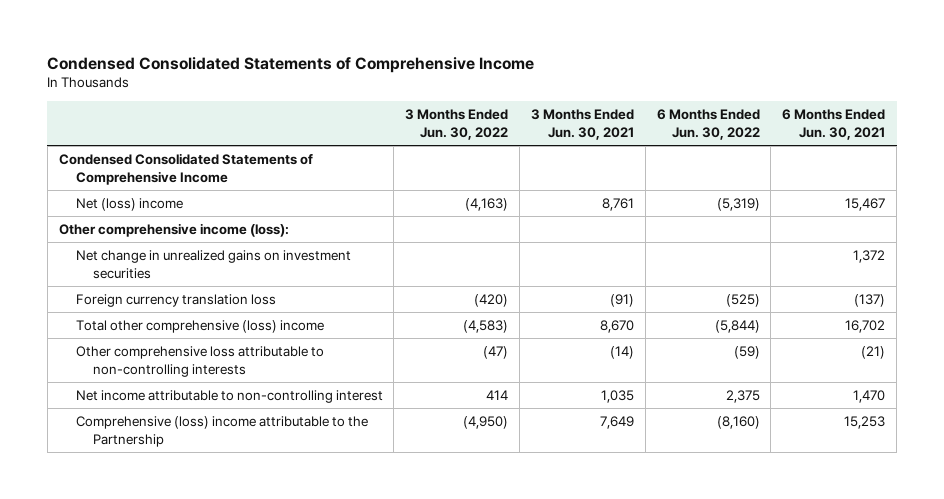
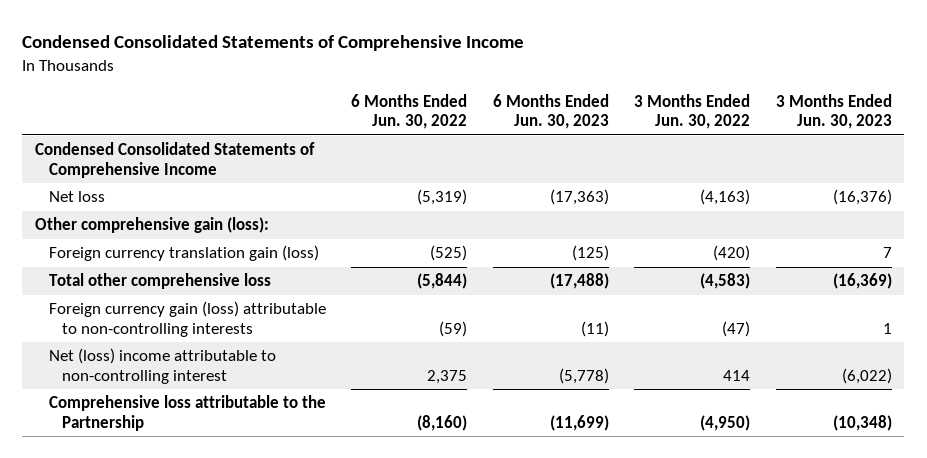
- | 3 Months Ended Jun. 30, 2022 | 3 Months Ended Jun. 30, 2021 | 6 Months Ended Jun. 30, 2022 | 6 Months Ended Jun. 30, 2021
+ | 6 Months Ended Jun. 30, 2022 | 6 Months Ended Jun. 30, 2023 | 3 Months Ended Jun. 30, 2022 | 3 Months Ended Jun. 30, 2023
- Net (loss) income | (4,163) | 8,761 | (5,319) | 15,467
- Other comprehensive income (loss):
- Net change in unrealized gains on investment securities | | | | 1,372
- Foreign currency translation loss | (420) | (91) | (525) | (137)
- Total other comprehensive (loss) income | (4,583) | 8,670 | (5,844) | 16,702
- Other comprehensive loss attributable to non-controlling interests | (47) | (14) | (59) | (21)
- Net income attributable to non-controlling interest | 414 | 1,035 | 2,375 | 1,470
- Comprehensive (loss) income attributable to the Partnership | (4,950) | 7,649 | (8,160) | 15,253
+ Net loss | (5,319) | (17,363) | (4,163) | (16,376)
+ Other comprehensive gain (loss):
+ Foreign currency translation gain (loss) | (525) | (125) | (420) | 7
+ Total other comprehensive loss | (5,844) | (17,488) | (4,583) | (16,369)
+ Foreign currency gain (loss) attributable to non-controlling interests | (59) | (11) | (47) | 1
+ Net (loss) income attributable to non-controlling interest | 2,375 | (5,778) | 414 | (6,022)
+ Comprehensive loss attributable to the Partnership | (8,160) | (11,699) | (4,950) | (10,348)

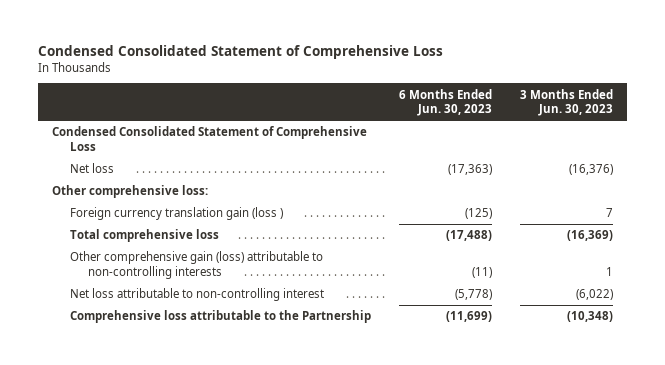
- Condensed Consolidated Statements of Comprehensive Income
+ Condensed Consolidated Statement of Comprehensive Loss
- | 6 Months Ended Jun. 30, 2022 | 6 Months Ended Jun. 30, 2023 | 3 Months Ended Jun. 30, 2022 | 3 Months Ended Jun. 30, 2023
+ | 6 Months Ended Jun. 30, 2023 | 3 Months Ended Jun. 30, 2023
- Condensed Consolidated Statements of Comprehensive Income
+ Condensed Consolidated Statement of Comprehensive Loss
- Other comprehensive gain (loss):
- Foreign currency translation gain (loss) | (525) | (125) | (420) | 7
- Total other comprehensive loss | (5,844) | (17,488) | (4,583) | (16,369)
- Foreign currency gain (loss) attributable to non-controlling interests | (59) | (11) | (47) | 1
- Net (loss) income attributable to non-controlling interest | 2,375 | (5,778) | 414 | (6,022)
+ Other comprehensive loss:
+ Foreign currency translation gain (loss ) | (125) | 7
+ Total comprehensive loss | (17,488) | (16,369)
+ Other comprehensive gain (loss) attributable to non-controlling interests | (11) | 1
+ Net loss attributable to non-controlling interest | (5,778) | (6,022)

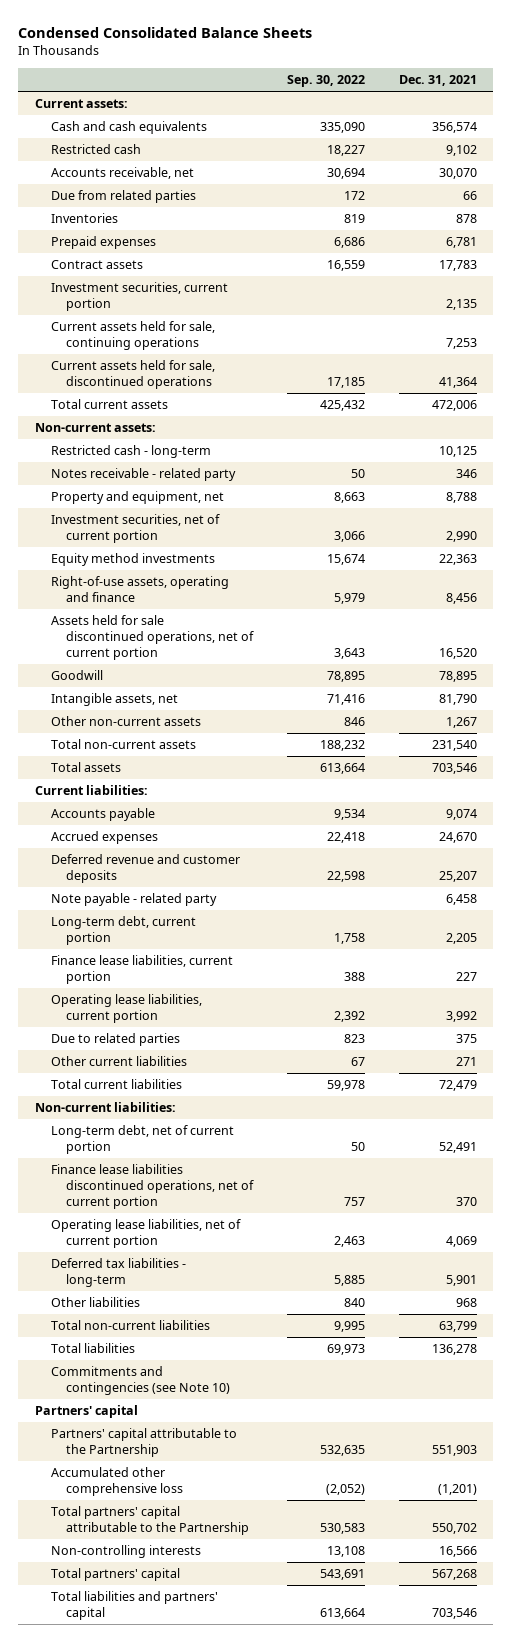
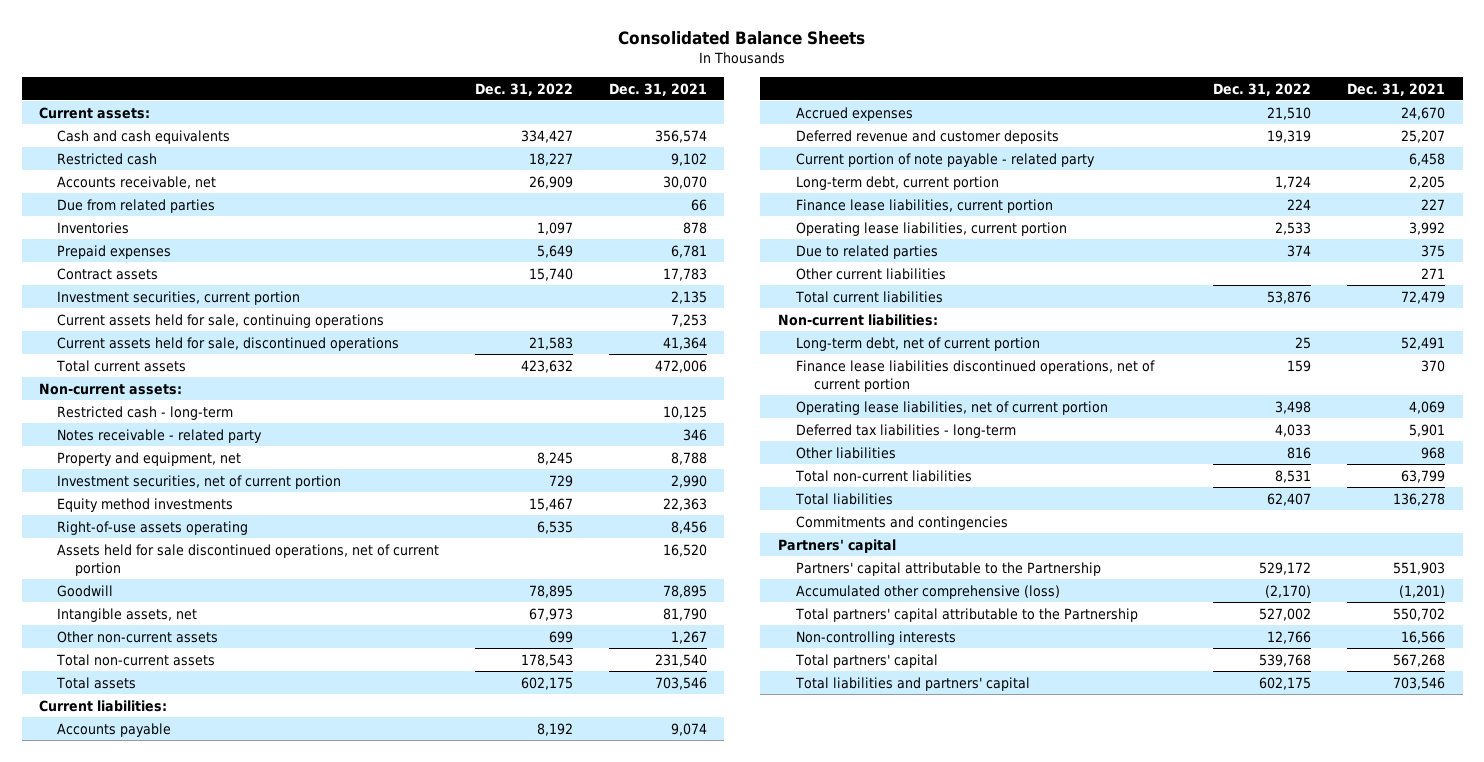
- Condensed Consolidated Balance Sheets
+ Consolidated Balance Sheets
- | Sep. 30, 2022 | Dec. 31, 2021
+ | Dec. 31, 2022 | Dec. 31, 2021
- Right-of-use assets, operating and finance | 5,979 | 8,456
+ Right-of-use assets operating | 6,535 | 8,456
- Note payable - related party | | 6,458
+ Current portion of note payable - related party | | 6,458
- Commitments and contingencies (see Note 10)
+ Commitments and contingencies
- Accumulated other comprehensive loss | (2,052) | (1,201)
+ Accumulated other comprehensive (loss) | (2,170) | (1,201)

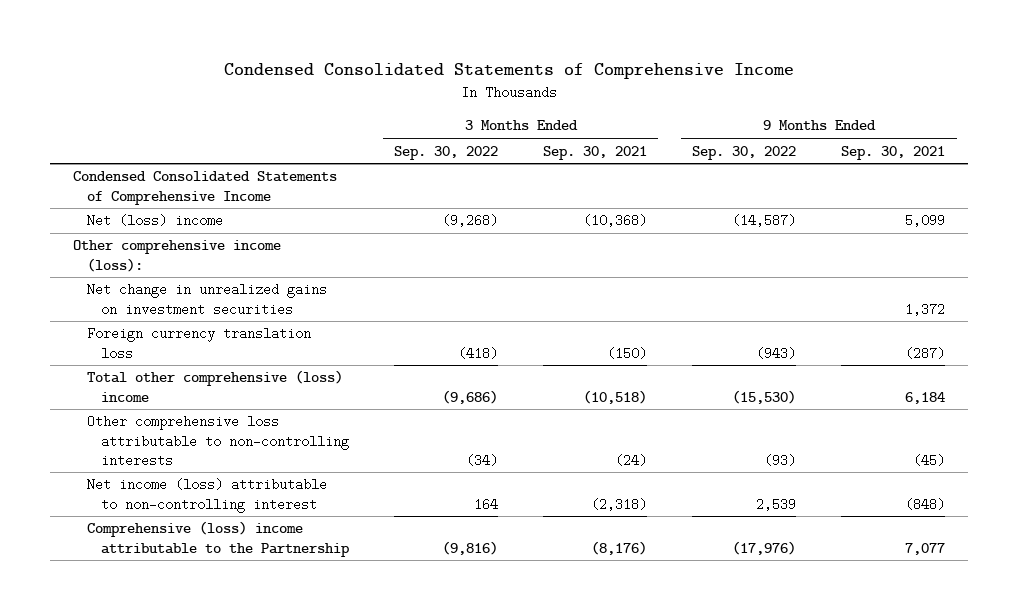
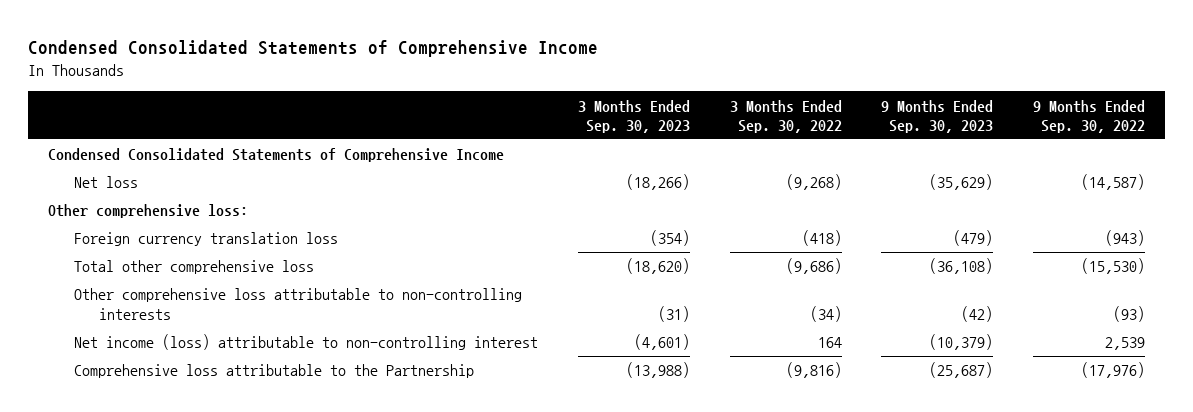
- | 3 Months Ended Sep. 30, 2022 | 3 Months Ended Sep. 30, 2021 | 9 Months Ended Sep. 30, 2022 | 9 Months Ended Sep. 30, 2021
+ | 3 Months Ended Sep. 30, 2023 | 3 Months Ended Sep. 30, 2022 | 9 Months Ended Sep. 30, 2023 | 9 Months Ended Sep. 30, 2022
- Net (loss) income | (9,268) | (10,368) | (14,587) | 5,099
- Other comprehensive income (loss):
- Net change in unrealized gains on investment securities | | | | 1,372
+ Net loss | (18,266) | (9,268) | (35,629) | (14,587)
+ Other comprehensive loss:
- Total other comprehensive (loss) income | (9,686) | (10,518) | (15,530) | 6,184
+ Total other comprehensive loss | (18,620) | (9,686) | (36,108) | (15,530)
- Comprehensive (loss) income attributable to the Partnership | (9,816) | (8,176) | (17,976) | 7,077
+ Comprehensive loss attributable to the Partnership | (13,988) | (9,816) | (25,687) | (17,976)

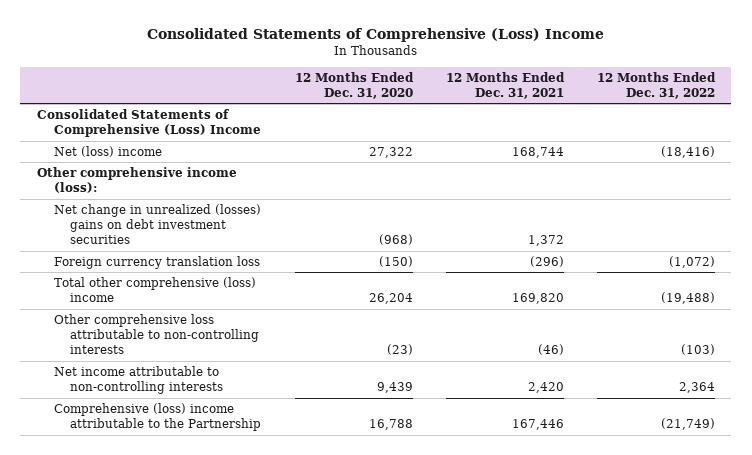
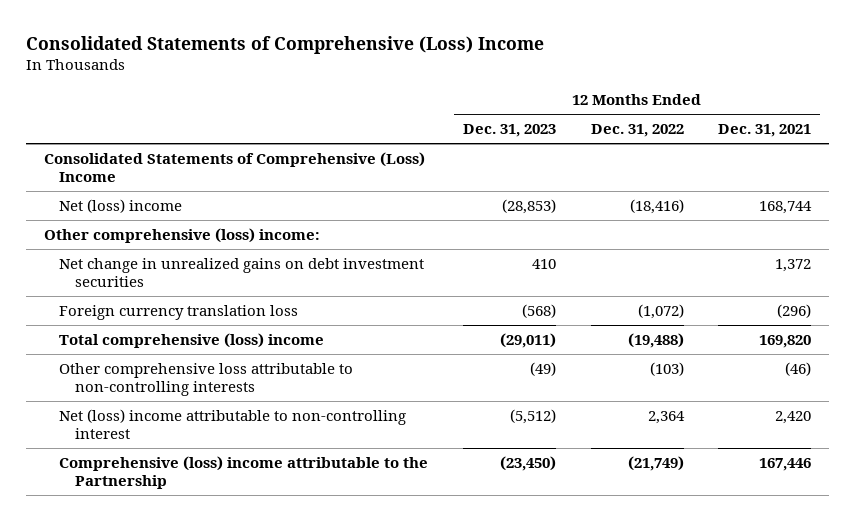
- | 12 Months Ended Dec. 31, 2020 | 12 Months Ended Dec. 31, 2021 | 12 Months Ended Dec. 31, 2022
+ | 12 Months Ended Dec. 31, 2023 | 12 Months Ended Dec. 31, 2022 | 12 Months Ended Dec. 31, 2021
- Other comprehensive income (loss):
- Net change in unrealized (losses) gains on debt investment securities | (968) | 1,372 |
+ Other comprehensive (loss) income:
+ Net change in unrealized gains on debt investment securities | 410 | | 1,372
- Total other comprehensive (loss) income | 26,204 | 169,820 | (19,488)
+ Total comprehensive (loss) income | (29,011) | (19,488) | 169,820
- Net income attributable to non-controlling interests | 9,439 | 2,420 | 2,364
+ Net (loss) income attributable to non-controlling interest | (5,512) | 2,364 | 2,420

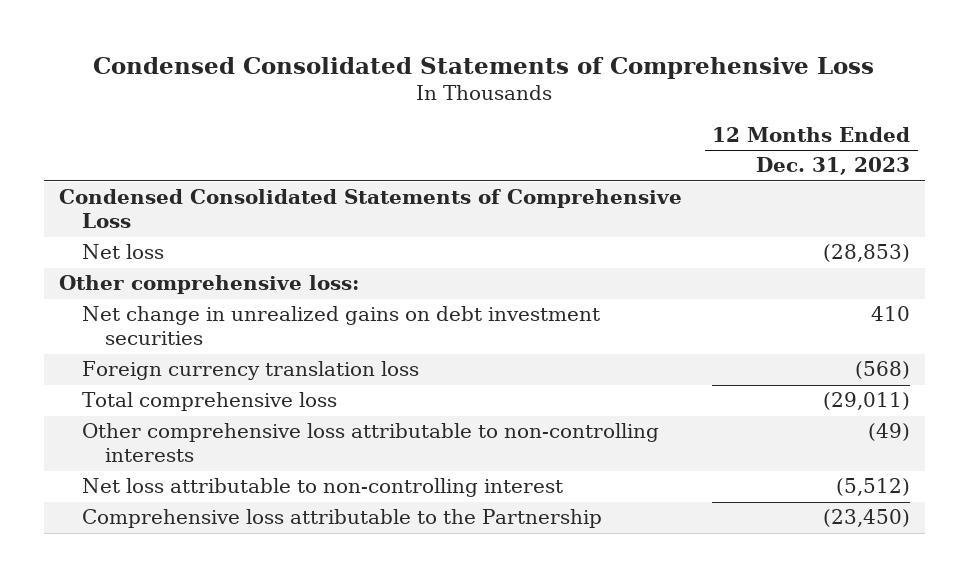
- Consolidated Statements of Comprehensive (Loss) Income
+ Condensed Consolidated Statements of Comprehensive Loss
- | 12 Months Ended Dec. 31, 2023 | 12 Months Ended Dec. 31, 2022 | 12 Months Ended Dec. 31, 2021
+ | 12 Months Ended Dec. 31, 2023
- Consolidated Statements of Comprehensive (Loss) Income
- Net (loss) income | (28,853) | (18,416) | 168,744
- Other comprehensive (loss) income:
+ Condensed Consolidated Statements of Comprehensive Loss
+ Net loss | (28,853)
+ Other comprehensive loss:
- Total comprehensive (loss) income | (29,011) | (19,488) | 169,820
+ Total comprehensive loss | (29,011)
- Net (loss) income attributable to non-controlling interest | (5,512) | 2,364 | 2,420
- Comprehensive (loss) income attributable to the Partnership | (23,450) | (21,749) | 167,446
+ Net loss attributable to non-controlling interest | (5,512)
+ Comprehensive loss attributable to the Partnership | (23,450)

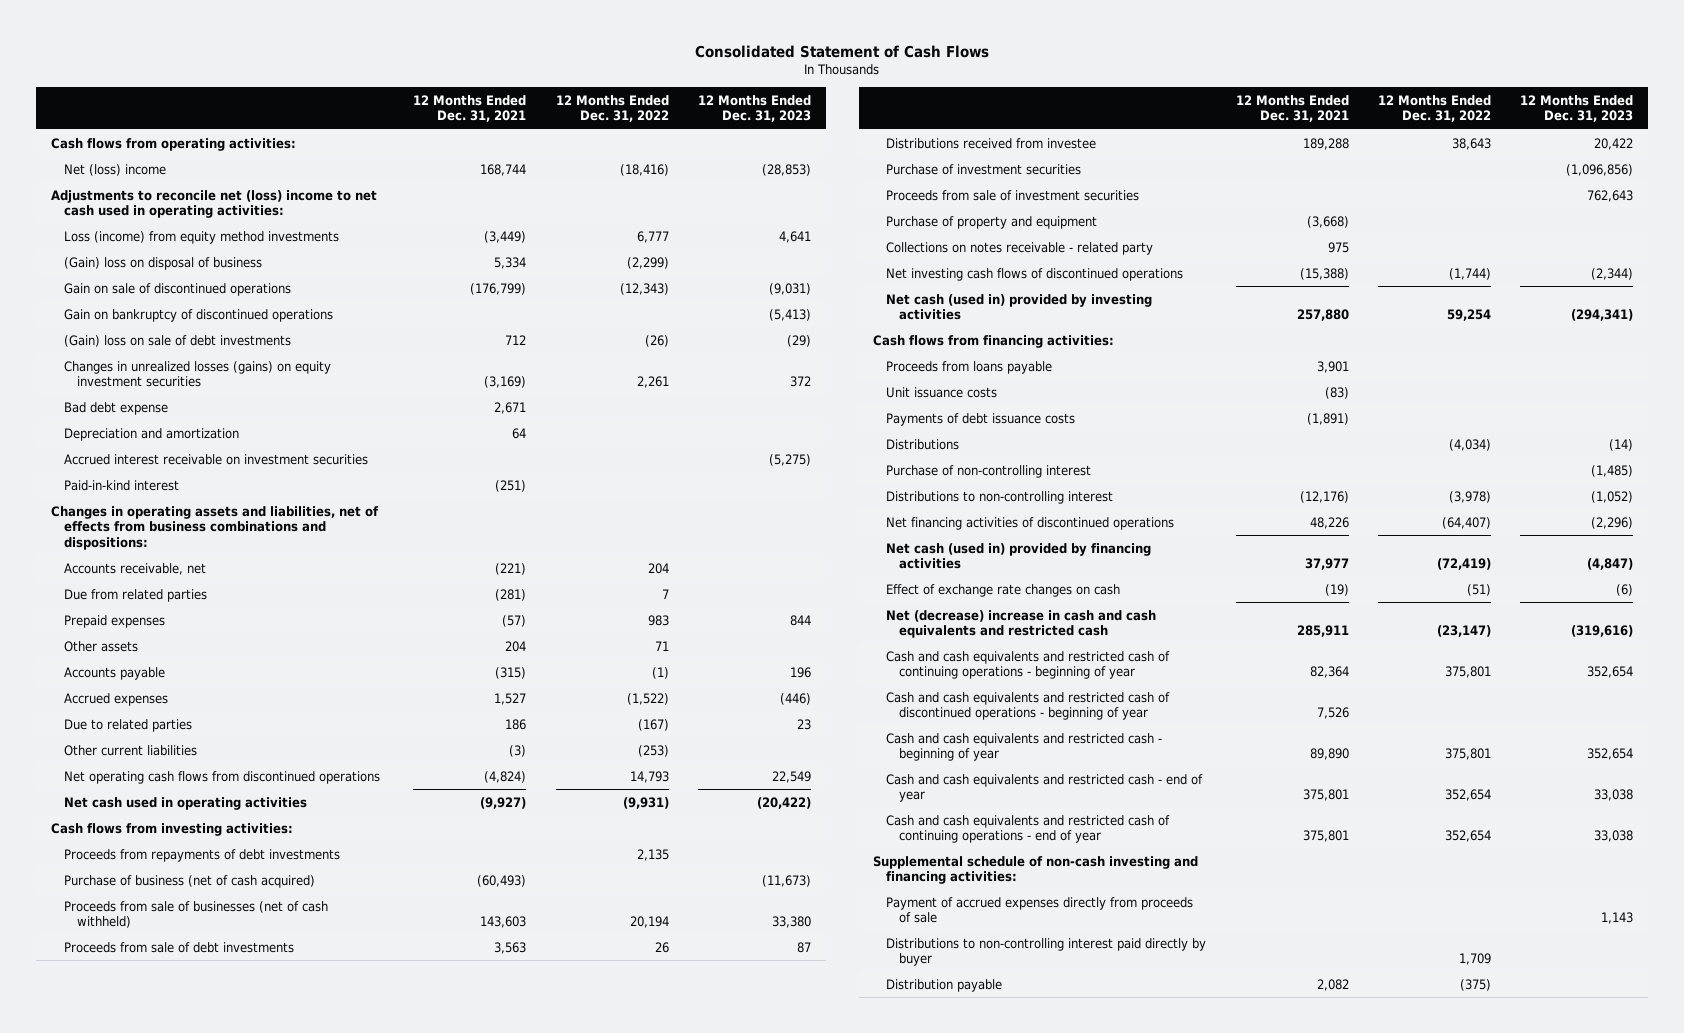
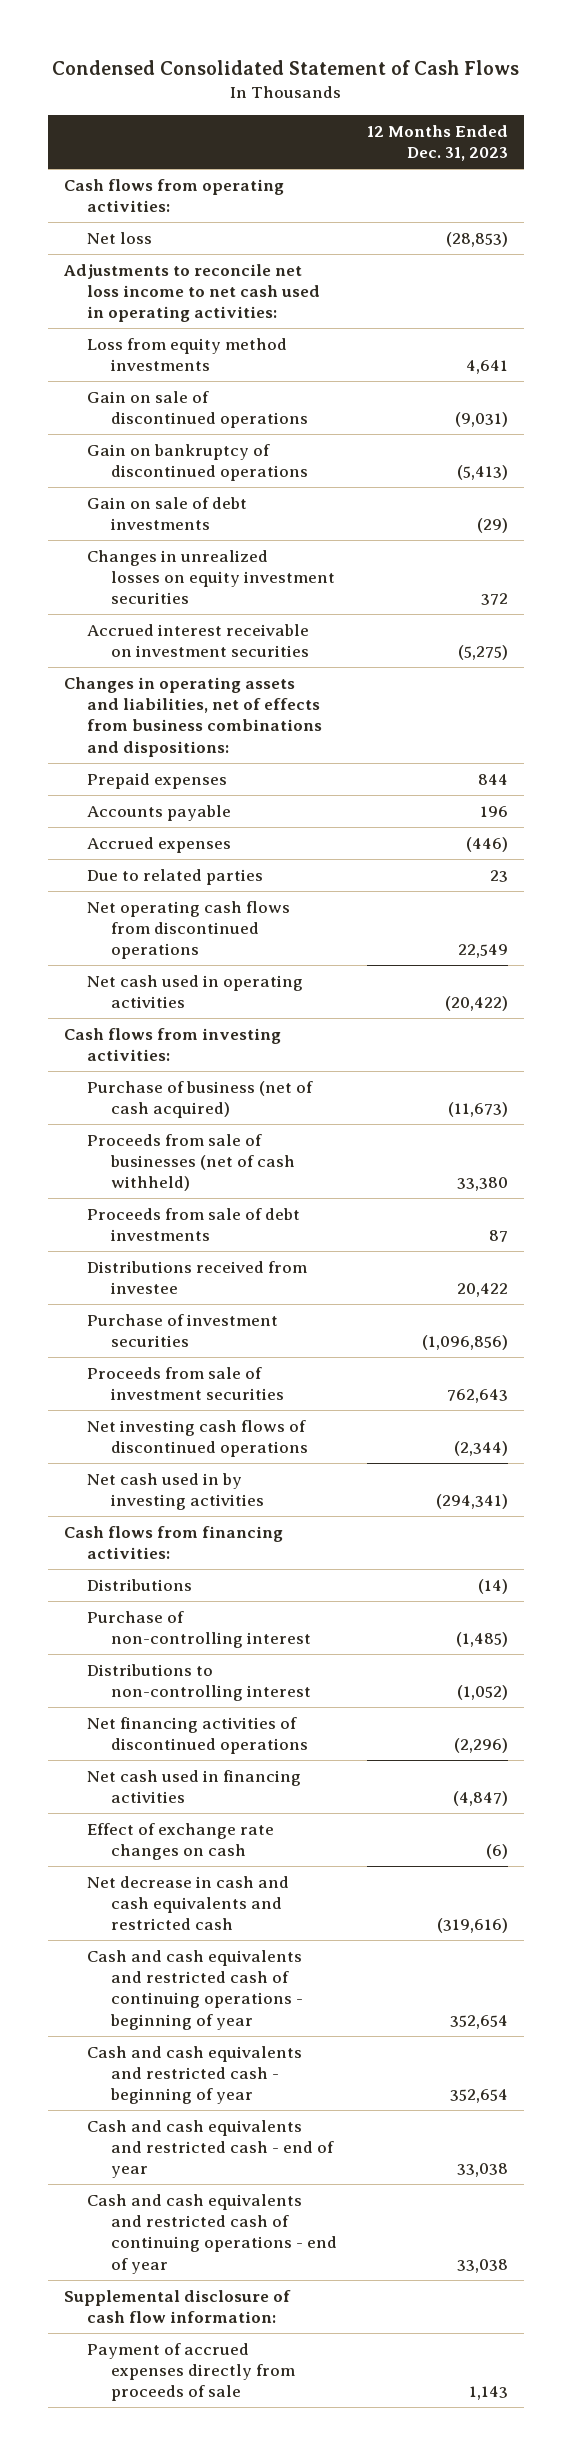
- Consolidated Statement of Cash Flows
+ Condensed Consolidated Statement of Cash Flows
- | 12 Months Ended Dec. 31, 2021 | 12 Months Ended Dec. 31, 2022 | 12 Months Ended Dec. 31, 2023
+ | 12 Months Ended Dec. 31, 2023
- Net (loss) income | 168,744 | (18,416) | (28,853)
- Adjustments to reconcile net (loss) income to net cash used in operating activities:
- Loss (income) from equity method investments | (3,449) | 6,777 | 4,641
- (Gain) loss on disposal of business | 5,334 | (2,299) |
+ Net loss | (28,853)
+ Adjustments to reconcile net loss income to net cash used in operating activities:
+ Loss from equity method investments | 4,641
- (Gain) loss on sale of debt investments | 712 | (26) | (29)
- Changes in unrealized losses (gains) on equity investment securities | (3,169) | 2,261 | 372
- Bad debt expense | 2,671 | |
- Depreciation and amortization | 64 | |
+ Gain on sale of debt investments | (29)
+ Changes in unrealized losses on equity investment securities | 372
- Paid-in-kind interest | (251) | |
- Accounts receivable, net | (221) | 204 |
- Due from related parties | (281) | 7 |
- Other assets | 204 | 71 |
- Other current liabilities | (3) | (253) |
- Proceeds from repayments of debt investments | | 2,135 |
- Purchase of property and equipment | (3,668) | |
- Collections on notes receivable - related party | 975 | |
- Net cash (used in) provided by investing activities | 257,880 | 59,254 | (294,341)
+ Net cash used in by investing activities | (294,341)
- Proceeds from loans payable | 3,901 | |
- Unit issuance costs | (83) | |
- Payments of debt issuance costs | (1,891) | |
- Net cash (used in) provided by financing activities | 37,977 | (72,419) | (4,847)
+ Net cash used in financing activities | (4,847)
- Net (decrease) increase in cash and cash equivalents and restricted cash | 285,911 | (23,147) | (319,616)
+ Net decrease in cash and cash equivalents and restricted cash | (319,616)
- Cash and cash equivalents and restricted cash of discontinued operations - beginning of year | 7,526 | |
- Supplemental schedule of non-cash investing and financing activities:
+ Supplemental disclosure of cash flow information:
- Distributions to non-controlling interest paid directly by buyer | | 1,709 |
- Distribution payable | 2,082 | (375) |

